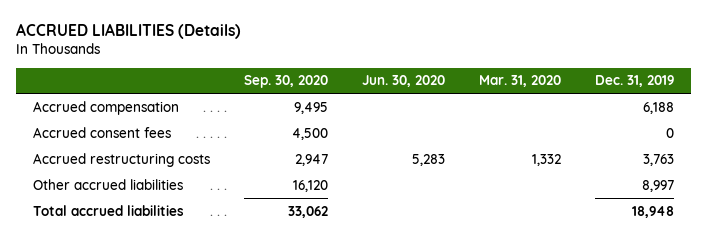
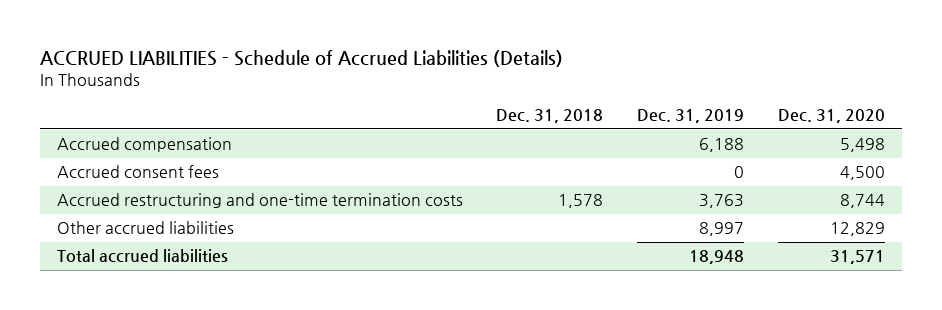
- ACCRUED LIABILITIES (Details)
+ ACCRUED LIABILITIES - Schedule of Accrued Liabilities (Details)
- | Sep. 30, 2020 | Jun. 30, 2020 | Mar. 31, 2020 | Dec. 31, 2019
+ | Dec. 31, 2018 | Dec. 31, 2019 | Dec. 31, 2020
- Accrued restructuring costs | 2,947 | 5,283 | 1,332 | 3,763
+ Accrued restructuring and one-time termination costs | 1,578 | 3,763 | 8,744

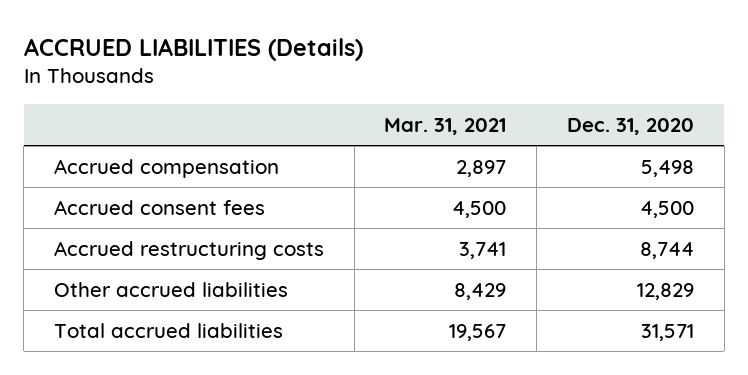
- ACCRUED LIABILITIES - Schedule of Accrued Liabilities (Details)
+ ACCRUED LIABILITIES (Details)
- | Dec. 31, 2018 | Dec. 31, 2019 | Dec. 31, 2020
+ | Mar. 31, 2021 | Dec. 31, 2020
- Accrued restructuring and one-time termination costs | 1,578 | 3,763 | 8,744
+ Accrued restructuring costs | 3,741 | 8,744

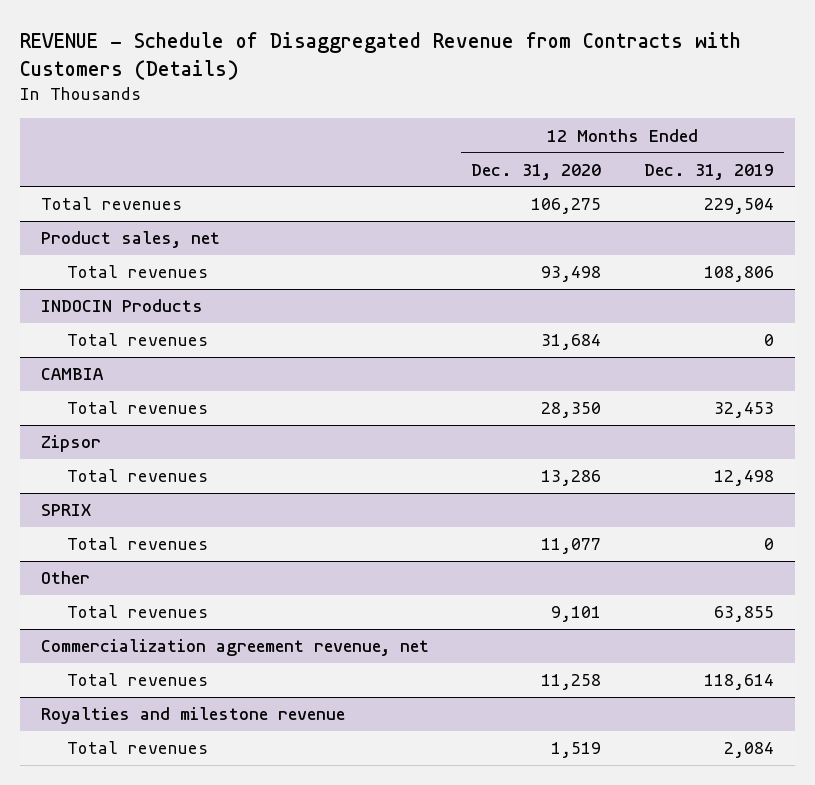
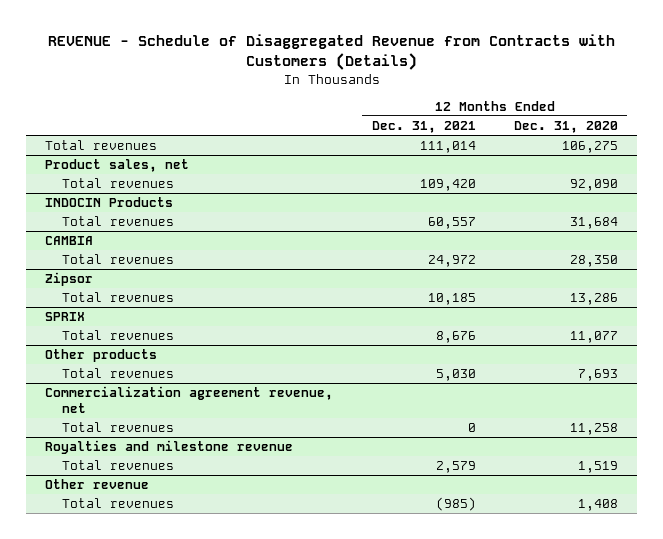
- | 12 Months Ended Dec. 31, 2020 | 12 Months Ended Dec. 31, 2019
+ | 12 Months Ended Dec. 31, 2021 | 12 Months Ended Dec. 31, 2020
@ Product sales, net
- Total revenues | 93,498 | 108,806
+ Total revenues | 109,420 | 92,090
- Other
- Total revenues | 9,101 | 63,855
+ Other products
+ Total revenues | 5,030 | 7,693
+ Other revenue
+ Total revenues | (985) | 1,408

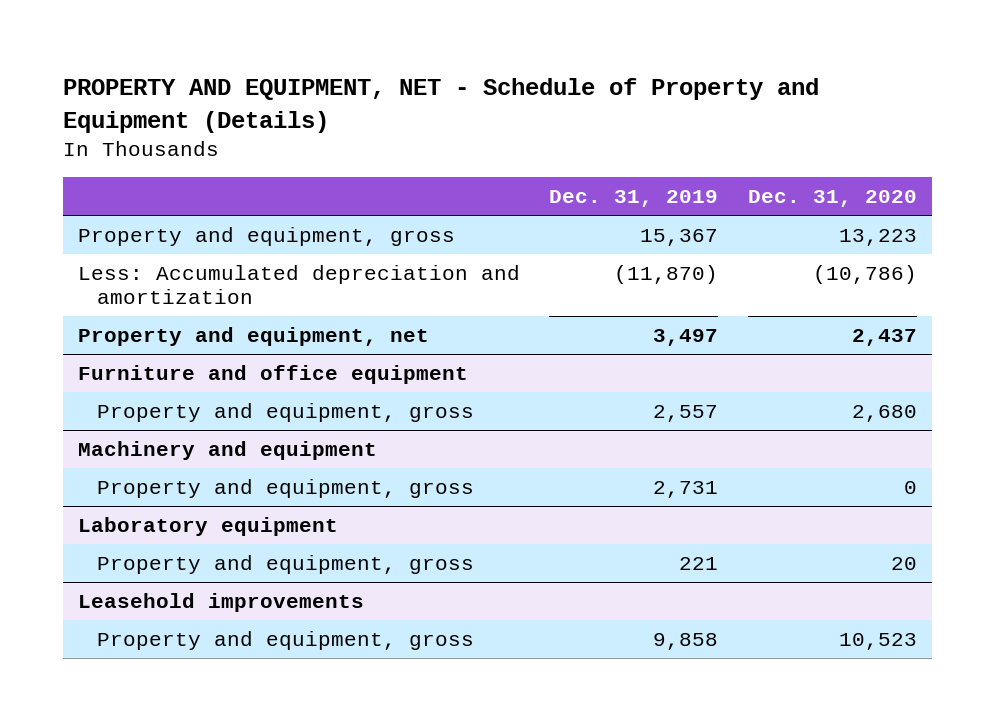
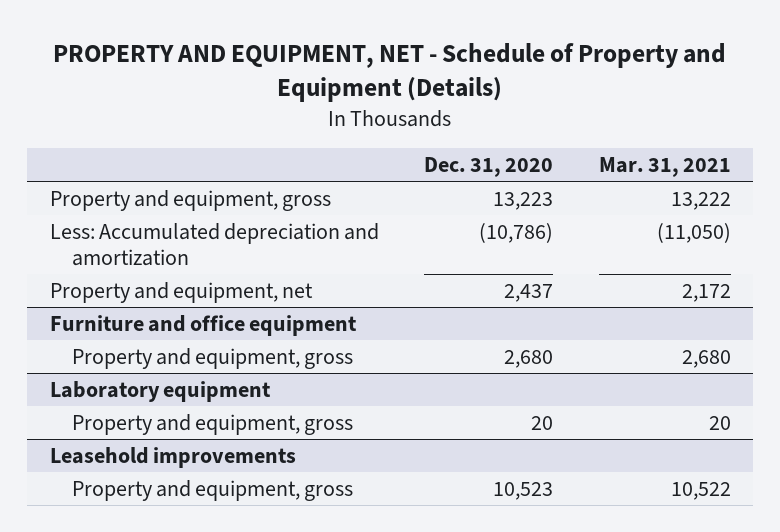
- | Dec. 31, 2019 | Dec. 31, 2020
+ | Dec. 31, 2020 | Mar. 31, 2021
- Machinery and equipment
- Property and equipment, gross | 2,731 | 0

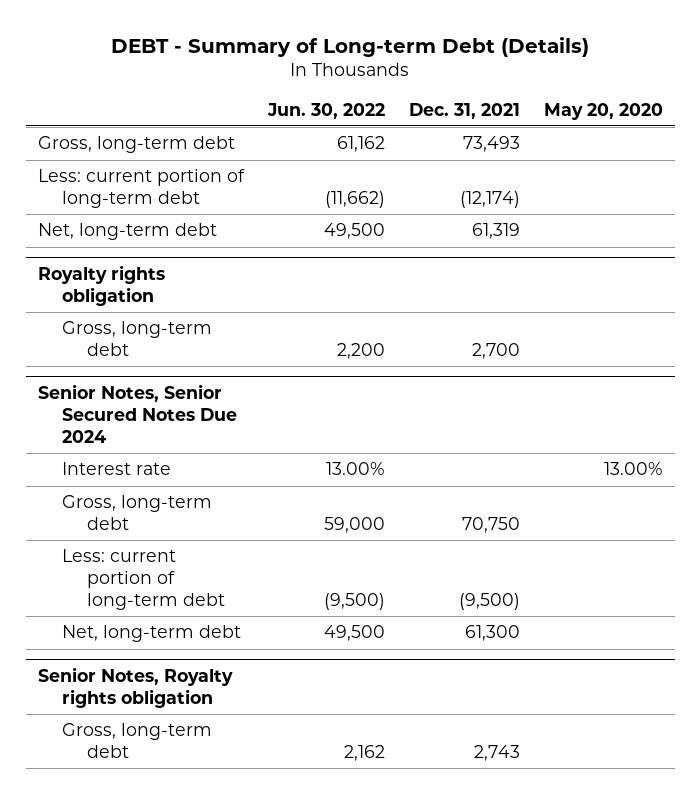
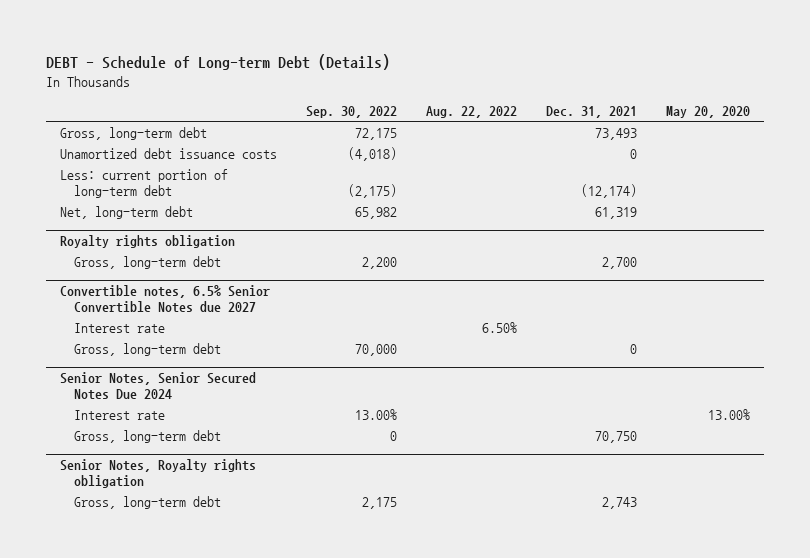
- DEBT - Summary of Long-term Debt (Details)
+ DEBT - Schedule of Long-term Debt (Details)
- | Jun. 30, 2022 | Dec. 31, 2021 | May 20, 2020
+ | Sep. 30, 2022 | Aug. 22, 2022 | Dec. 31, 2021 | May 20, 2020
+ Unamortized debt issuance costs | (4,018) | | 0 |
+ Convertible notes, 6.5% Senior Convertible Notes due 2027
+ Interest rate | | 6.50% | |
+ Gross, long-term debt | 70,000 | | 0 |
@ Senior Notes, Senior Secured Notes Due 2024
- Less: current portion of long-term debt | (9,500) | (9,500) |
- Net, long-term debt | 49,500 | 61,300 |

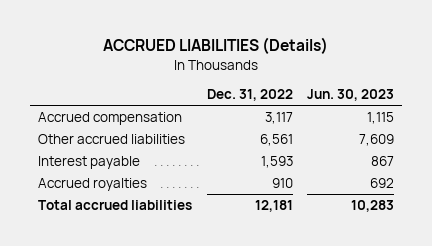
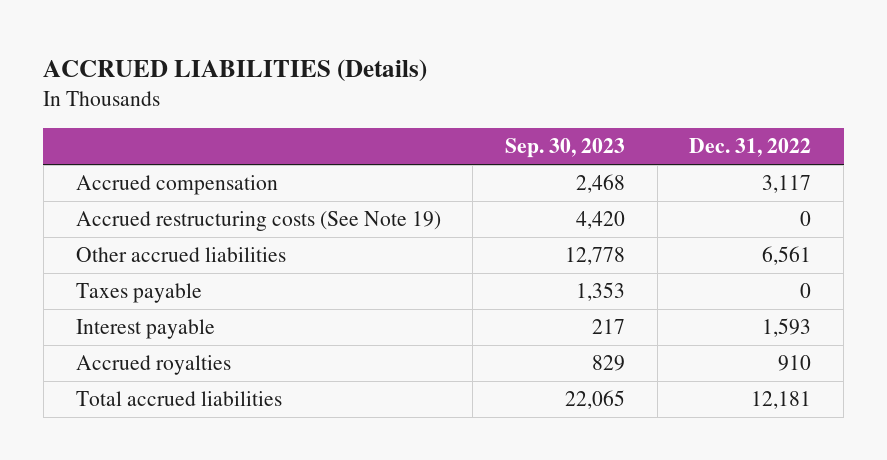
- | Dec. 31, 2022 | Jun. 30, 2023
+ | Sep. 30, 2023 | Dec. 31, 2022
+ Accrued restructuring costs (See Note 19) | 4,420 | 0
+ Taxes payable | 1,353 | 0

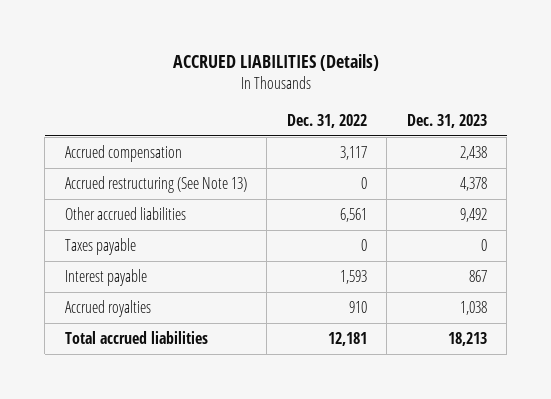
- | Sep. 30, 2023 | Dec. 31, 2022
+ | Dec. 31, 2022 | Dec. 31, 2023
- Accrued restructuring costs (See Note 19) | 4,420 | 0
+ Accrued restructuring (See Note 13) | 0 | 4,378

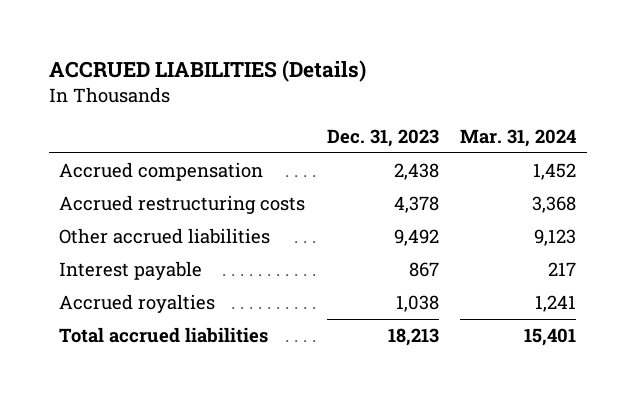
- | Dec. 31, 2022 | Dec. 31, 2023
+ | Dec. 31, 2023 | Mar. 31, 2024
- Accrued restructuring (See Note 13) | 0 | 4,378
+ Accrued restructuring costs | 4,378 | 3,368
- Taxes payable | 0 | 0

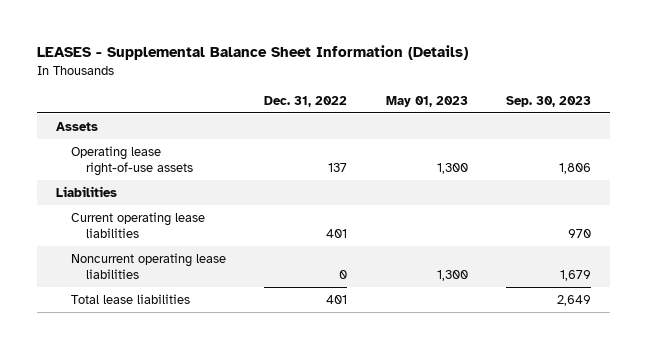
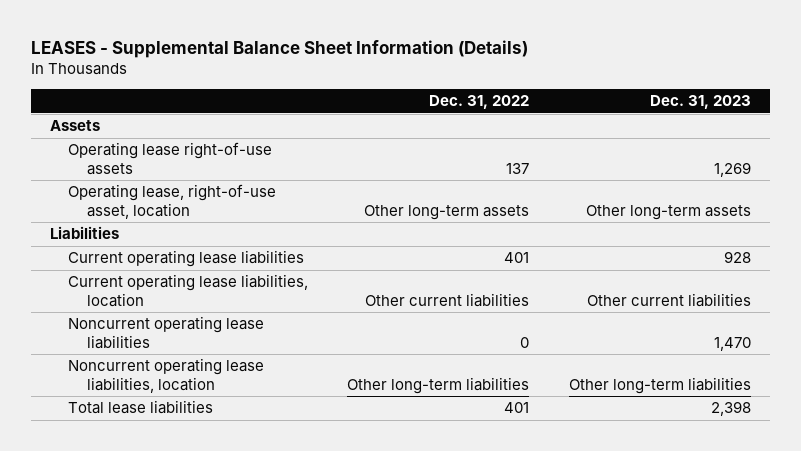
- | Dec. 31, 2022 | May 01, 2023 | Sep. 30, 2023
+ | Dec. 31, 2022 | Dec. 31, 2023
+ Operating lease, right-of-use asset, location | Other long-term assets | Other long-term assets
+ Current operating lease liabilities, location | Other current liabilities | Other current liabilities
+ Noncurrent operating lease liabilities, location | Other long-term liabilities | Other long-term liabilities

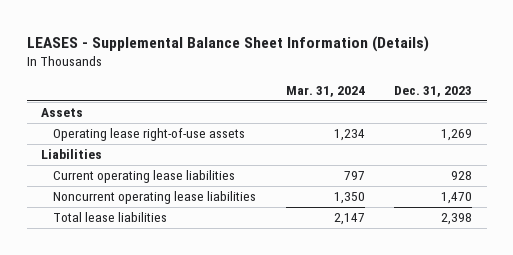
- | Dec. 31, 2022 | Dec. 31, 2023
+ | Mar. 31, 2024 | Dec. 31, 2023
- Operating lease, right-of-use asset, location | Other long-term assets | Other long-term assets
- Current operating lease liabilities, location | Other current liabilities | Other current liabilities
- Noncurrent operating lease liabilities, location | Other long-term liabilities | Other long-term liabilities

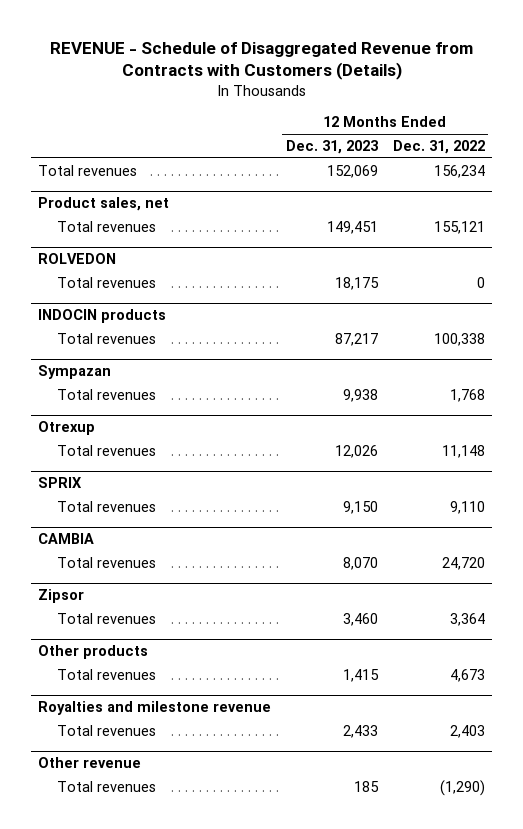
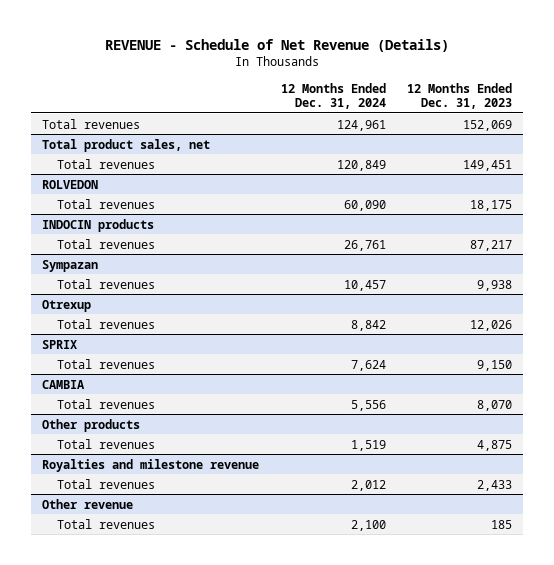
- REVENUE - Schedule of Disaggregated Revenue from Contracts with Customers (Details)
+ REVENUE - Schedule of Net Revenue (Details)
- | 12 Months Ended Dec. 31, 2023 | 12 Months Ended Dec. 31, 2022
+ | 12 Months Ended Dec. 31, 2024 | 12 Months Ended Dec. 31, 2023
- Product sales, net
+ Total product sales, net
- Zipsor
- Total revenues | 3,460 | 3,364
@ Other products
- Total revenues | 1,415 | 4,673
+ Total revenues | 1,519 | 4,875

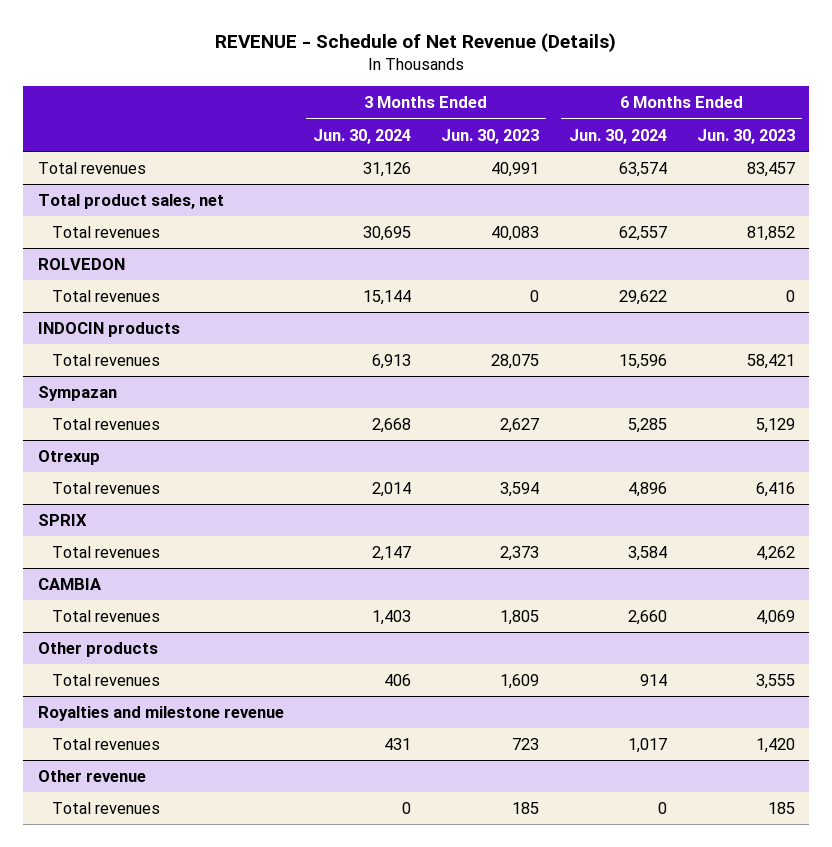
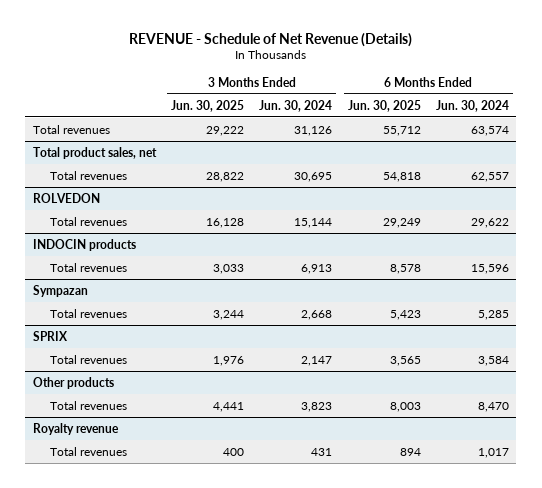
- | 3 Months Ended Jun. 30, 2024 | 3 Months Ended Jun. 30, 2023 | 6 Months Ended Jun. 30, 2024 | 6 Months Ended Jun. 30, 2023
+ | 3 Months Ended Jun. 30, 2025 | 3 Months Ended Jun. 30, 2024 | 6 Months Ended Jun. 30, 2025 | 6 Months Ended Jun. 30, 2024
- Otrexup
- Total revenues | 2,014 | 3,594 | 4,896 | 6,416
- CAMBIA
- Total revenues | 1,403 | 1,805 | 2,660 | 4,069
@ Other products
- Total revenues | 406 | 1,609 | 914 | 3,555
- Royalties and milestone revenue
@ Other products
+ Total revenues | 4,441 | 3,823 | 8,003 | 8,470
+ Royalty revenue
- Other revenue
- Total revenues | 0 | 185 | 0 | 185

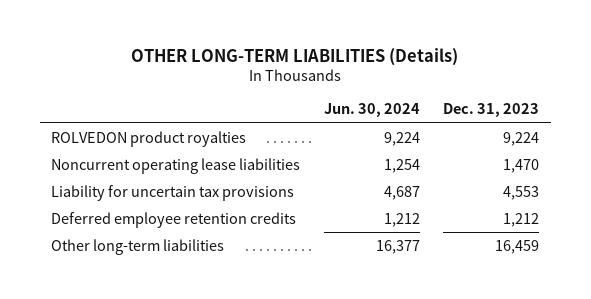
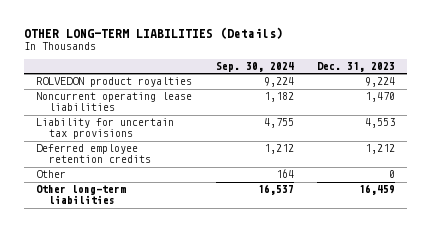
- | Jun. 30, 2024 | Dec. 31, 2023
+ | Sep. 30, 2024 | Dec. 31, 2023
+ Other | 164 | 0

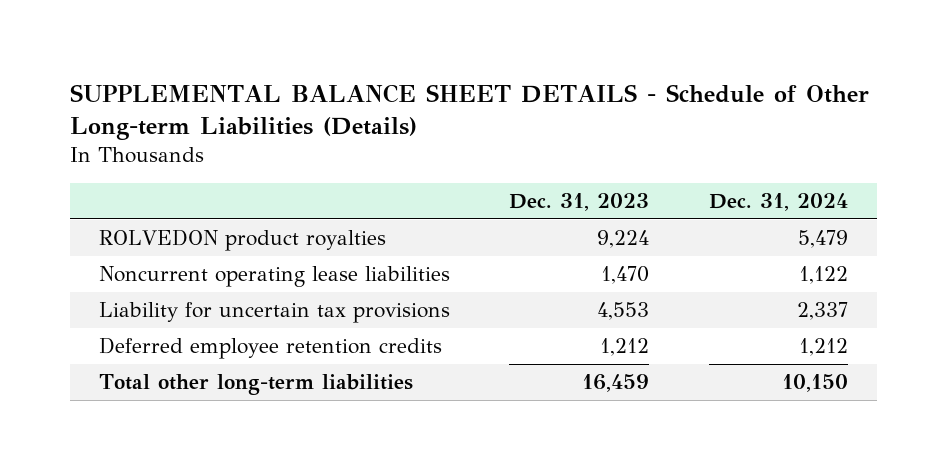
- OTHER LONG-TERM LIABILITIES (Details)
+ SUPPLEMENTAL BALANCE SHEET DETAILS - Schedule of Other Long-term Liabilities (Details)
- | Sep. 30, 2024 | Dec. 31, 2023
+ | Dec. 31, 2023 | Dec. 31, 2024
- Other | 164 | 0
- Other long-term liabilities | 16,537 | 16,459
+ Total other long-term liabilities | 16,459 | 10,150

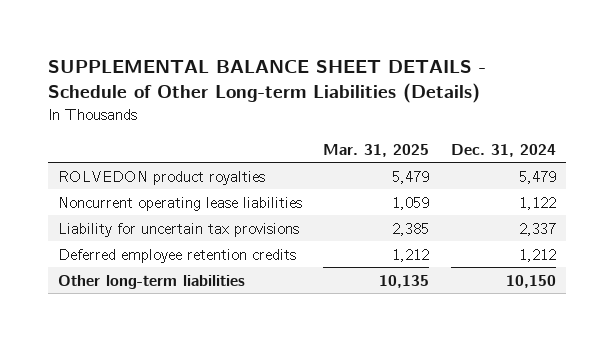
- | Dec. 31, 2023 | Dec. 31, 2024
+ | Mar. 31, 2025 | Dec. 31, 2024
- Total other long-term liabilities | 16,459 | 10,150
+ Other long-term liabilities | 10,135 | 10,150

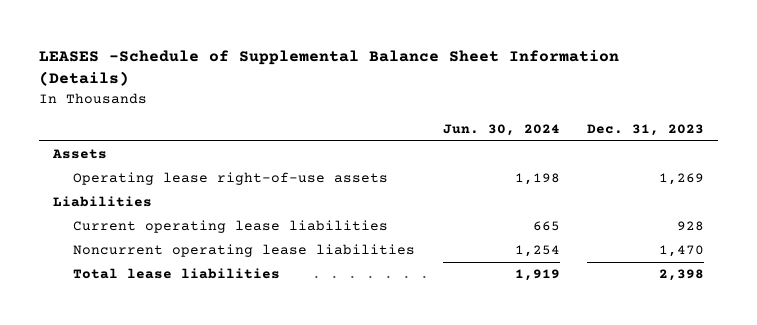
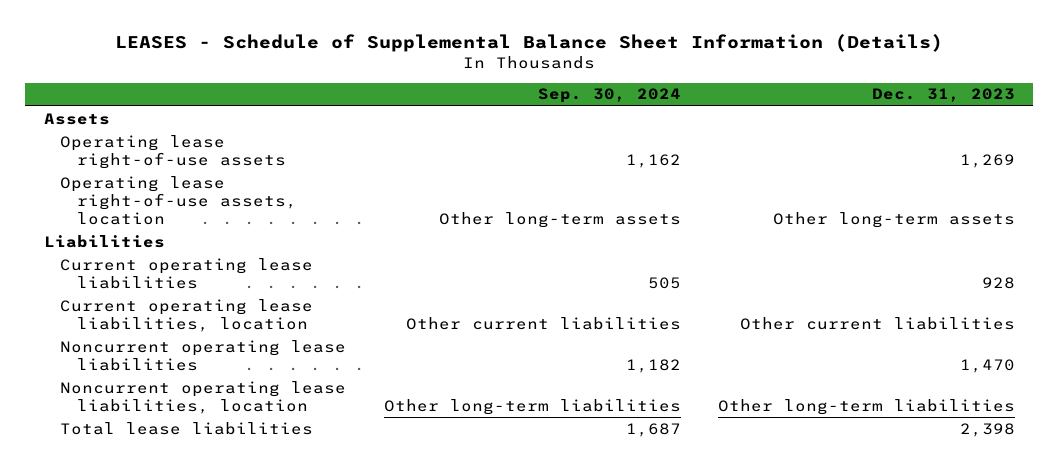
- LEASES -Schedule of Supplemental Balance Sheet Information (Details)
+ LEASES - Schedule of Supplemental Balance Sheet Information (Details)
- | Jun. 30, 2024 | Dec. 31, 2023
+ | Sep. 30, 2024 | Dec. 31, 2023
+ Operating lease right-of-use assets, location | Other long-term assets | Other long-term assets
+ Current operating lease liabilities, location | Other current liabilities | Other current liabilities
+ Noncurrent operating lease liabilities, location | Other long-term liabilities | Other long-term liabilities

